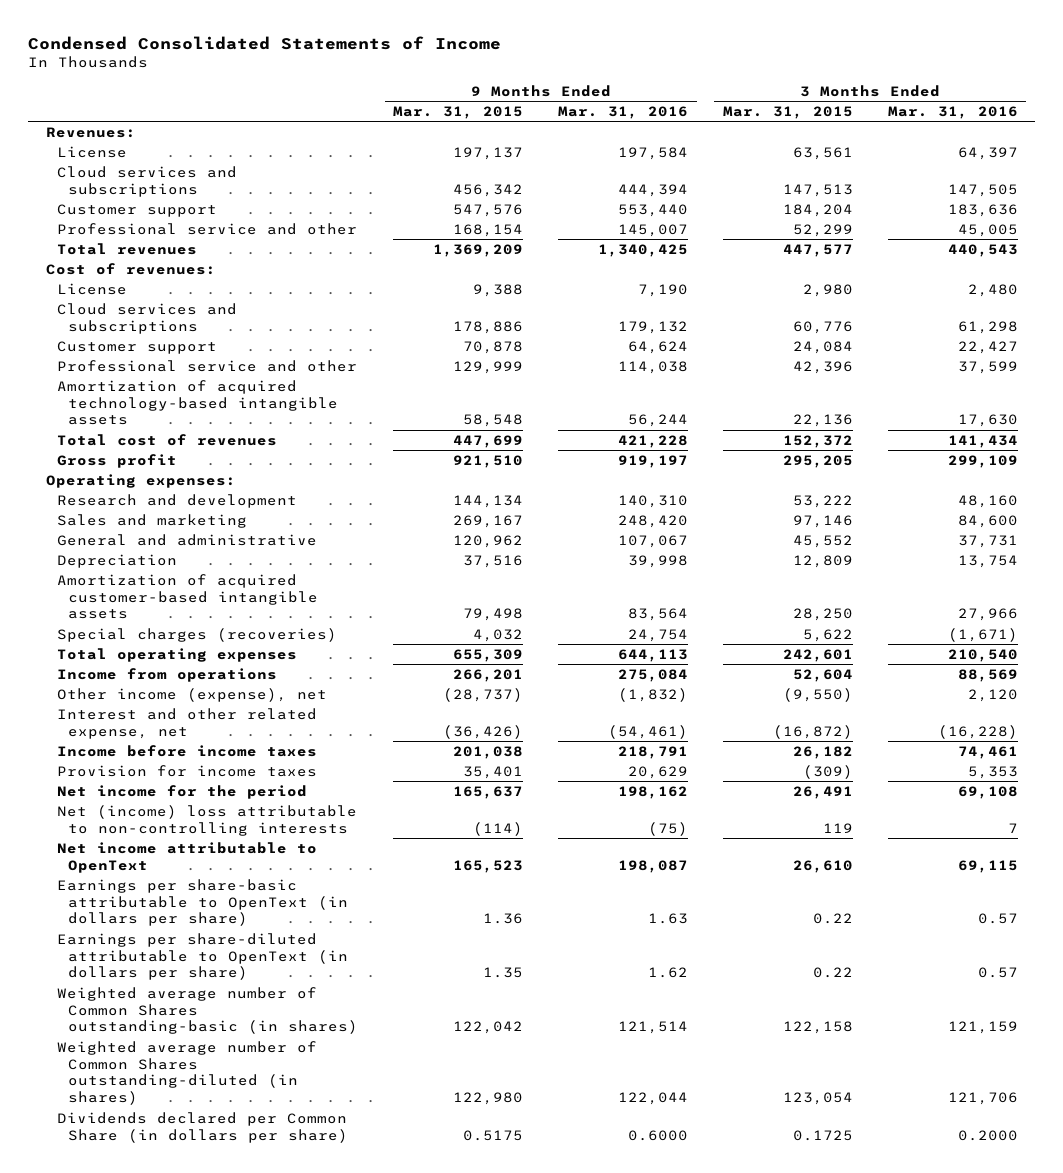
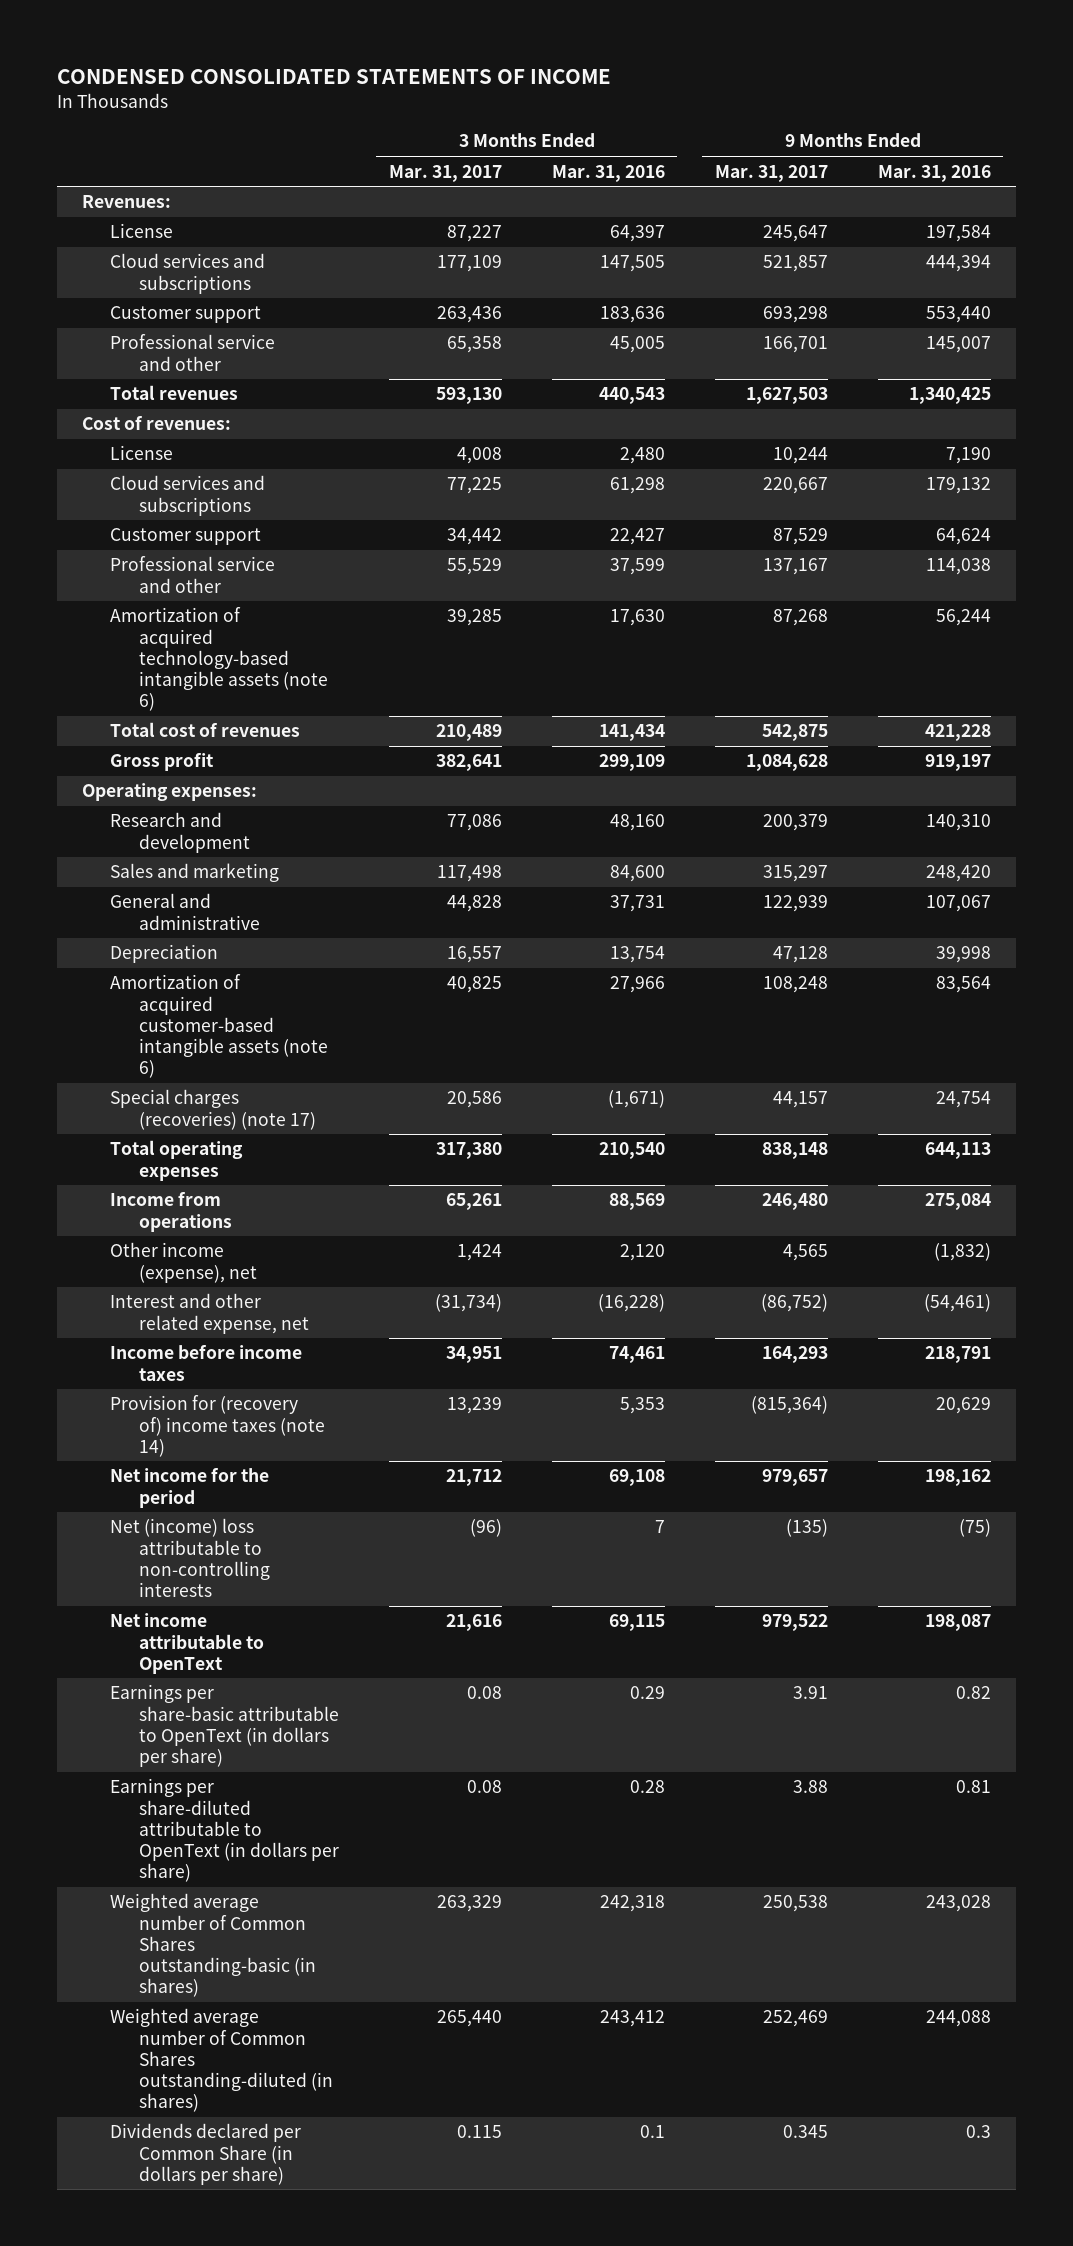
- Condensed Consolidated Statements of Income
+ CONDENSED CONSOLIDATED STATEMENTS OF INCOME
- | 9 Months Ended Mar. 31, 2015 | 9 Months Ended Mar. 31, 2016 | 3 Months Ended Mar. 31, 2015 | 3 Months Ended Mar. 31, 2016
+ | 3 Months Ended Mar. 31, 2017 | 3 Months Ended Mar. 31, 2016 | 9 Months Ended Mar. 31, 2017 | 9 Months Ended Mar. 31, 2016
- Amortization of acquired technology-based intangible assets | 58,548 | 56,244 | 22,136 | 17,630
+ Amortization of acquired technology-based intangible assets (note 6) | 39,285 | 17,630 | 87,268 | 56,244
- Amortization of acquired customer-based intangible assets | 79,498 | 83,564 | 28,250 | 27,966
- Special charges (recoveries) | 4,032 | 24,754 | 5,622 | (1,671)
+ Amortization of acquired customer-based intangible assets (note 6) | 40,825 | 27,966 | 108,248 | 83,564
+ Special charges (recoveries) (note 17) | 20,586 | (1,671) | 44,157 | 24,754
- Provision for income taxes | 35,401 | 20,629 | (309) | 5,353
+ Provision for (recovery of) income taxes (note 14) | 13,239 | 5,353 | (815,364) | 20,629
- Earnings per share-basic attributable to OpenText (in dollars per share) | 1.36 | 1.63 | 0.22 | 0.57
- Earnings per share-diluted attributable to OpenText (in dollars per share) | 1.35 | 1.62 | 0.22 | 0.57
- Weighted average number of Common Shares outstanding-basic (in shares) | 122,042 | 121,514 | 122,158 | 121,159
- Weighted average number of Common Shares outstanding-diluted (in shares) | 122,980 | 122,044 | 123,054 | 121,706
- Dividends declared per Common Share (in dollars per share) | 0.5175 | 0.6000 | 0.1725 | 0.2000
+ Earnings per share-basic attributable to OpenText (in dollars per share) | 0.08 | 0.29 | 3.91 | 0.82
+ Earnings per share-diluted attributable to OpenText (in dollars per share) | 0.08 | 0.28 | 3.88 | 0.81
+ Weighted average number of Common Shares outstanding-basic (in shares) | 263,329 | 242,318 | 250,538 | 243,028
+ Weighted average number of Common Shares outstanding-diluted (in shares) | 265,440 | 243,412 | 252,469 | 244,088
+ Dividends declared per Common Share (in dollars per share) | 0.115 | 0.1 | 0.345 | 0.3

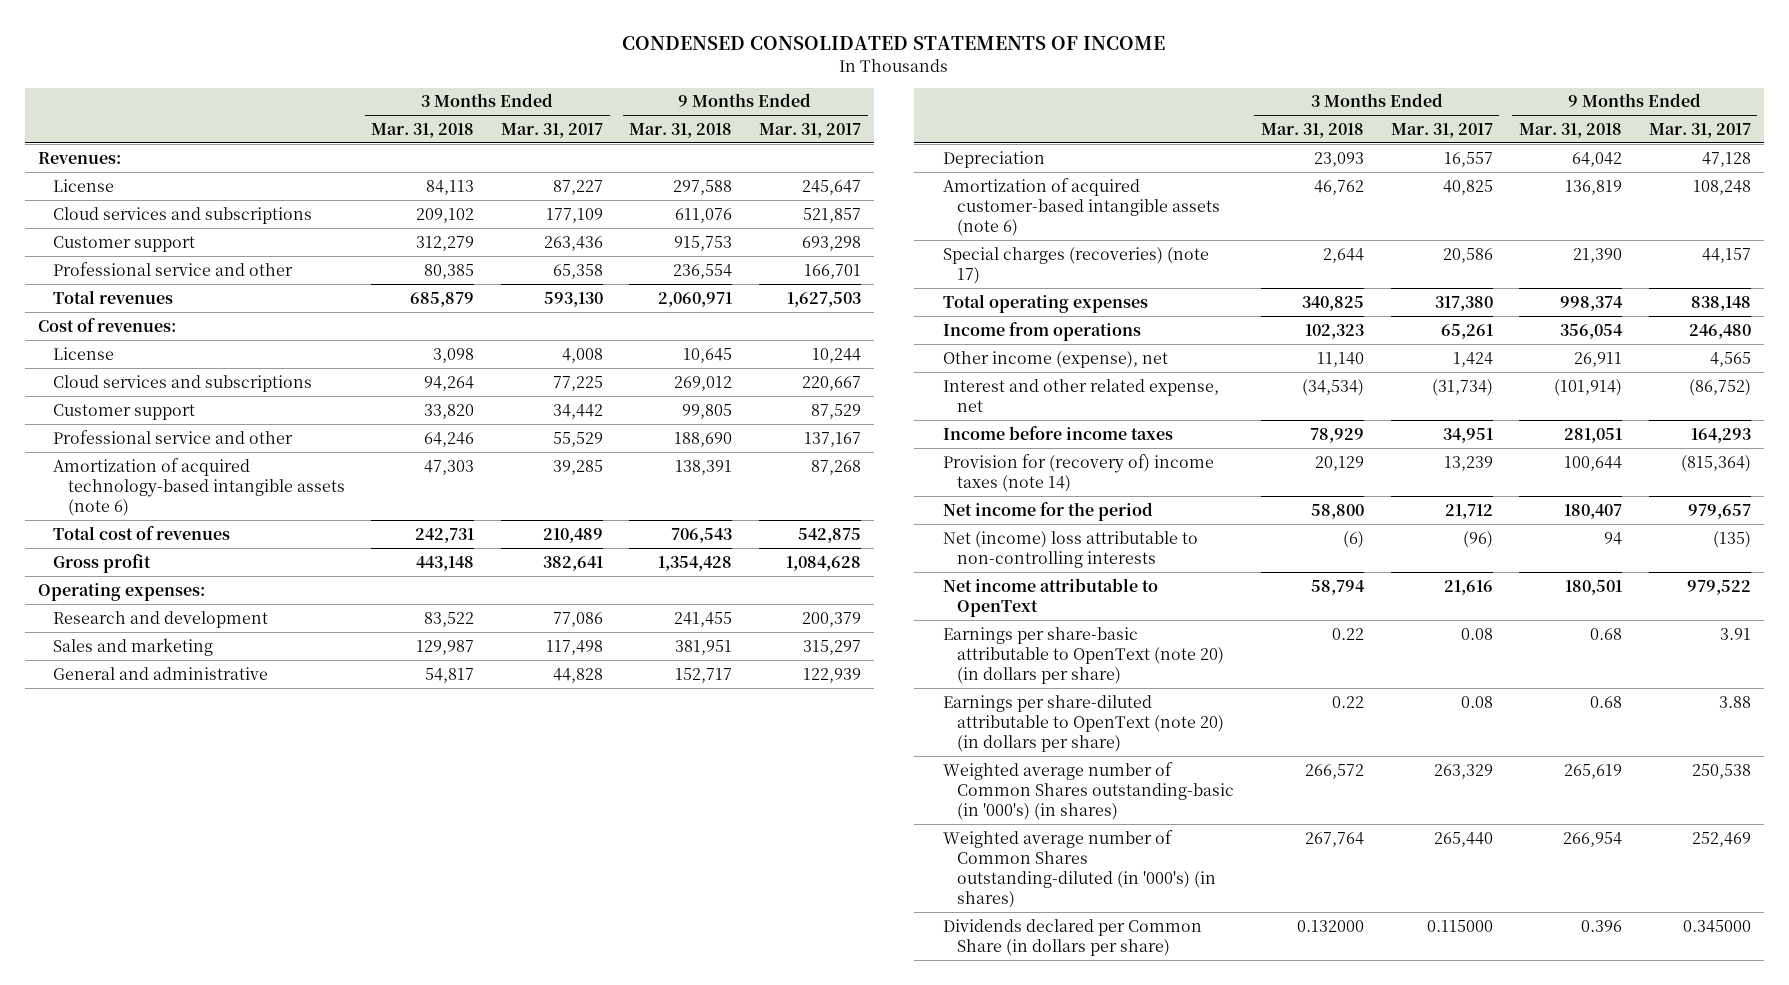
- | 3 Months Ended Mar. 31, 2017 | 3 Months Ended Mar. 31, 2016 | 9 Months Ended Mar. 31, 2017 | 9 Months Ended Mar. 31, 2016
+ | 3 Months Ended Mar. 31, 2018 | 3 Months Ended Mar. 31, 2017 | 9 Months Ended Mar. 31, 2018 | 9 Months Ended Mar. 31, 2017
- Earnings per share-basic attributable to OpenText (in dollars per share) | 0.08 | 0.29 | 3.91 | 0.82
- Earnings per share-diluted attributable to OpenText (in dollars per share) | 0.08 | 0.28 | 3.88 | 0.81
- Weighted average number of Common Shares outstanding-basic (in shares) | 263,329 | 242,318 | 250,538 | 243,028
- Weighted average number of Common Shares outstanding-diluted (in shares) | 265,440 | 243,412 | 252,469 | 244,088
- Dividends declared per Common Share (in dollars per share) | 0.115 | 0.1 | 0.345 | 0.3
+ Earnings per share-basic attributable to OpenText (note 20) (in dollars per share) | 0.22 | 0.08 | 0.68 | 3.91
+ Earnings per share-diluted attributable to OpenText (note 20) (in dollars per share) | 0.22 | 0.08 | 0.68 | 3.88
+ Weighted average number of Common Shares outstanding-basic (in '000's) (in shares) | 266,572 | 263,329 | 265,619 | 250,538
+ Weighted average number of Common Shares outstanding-diluted (in '000's) (in shares) | 267,764 | 265,440 | 266,954 | 252,469
+ Dividends declared per Common Share (in dollars per share) | 0.132000 | 0.115000 | 0.396 | 0.345000

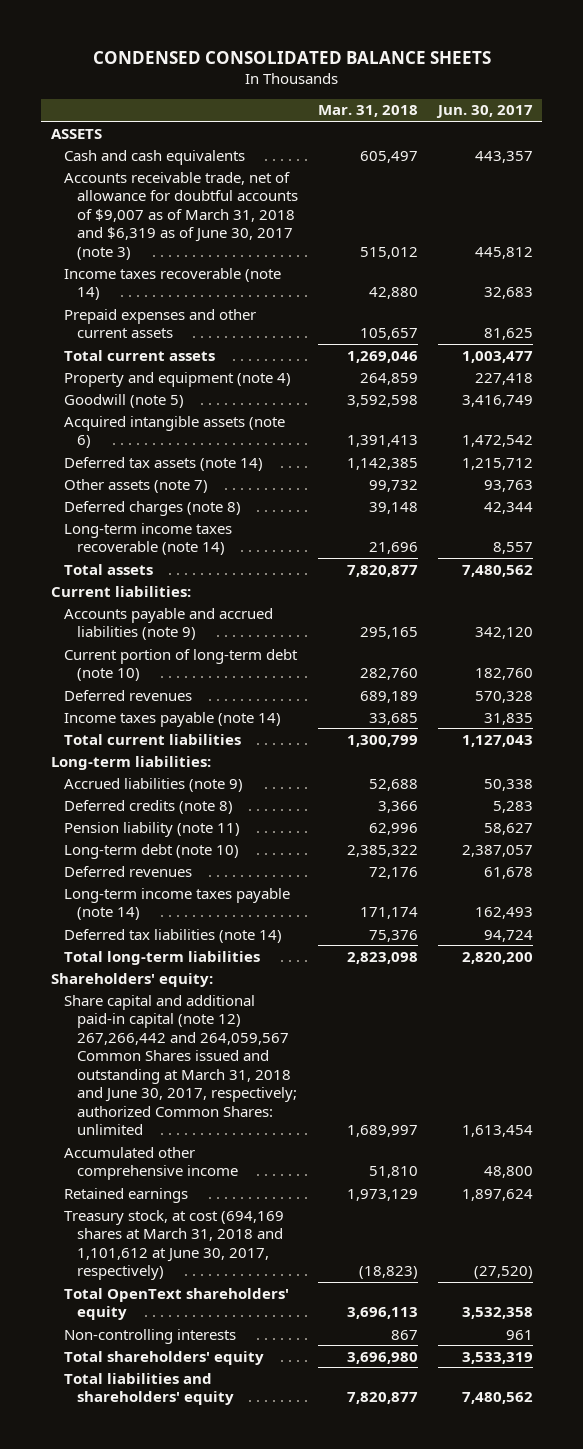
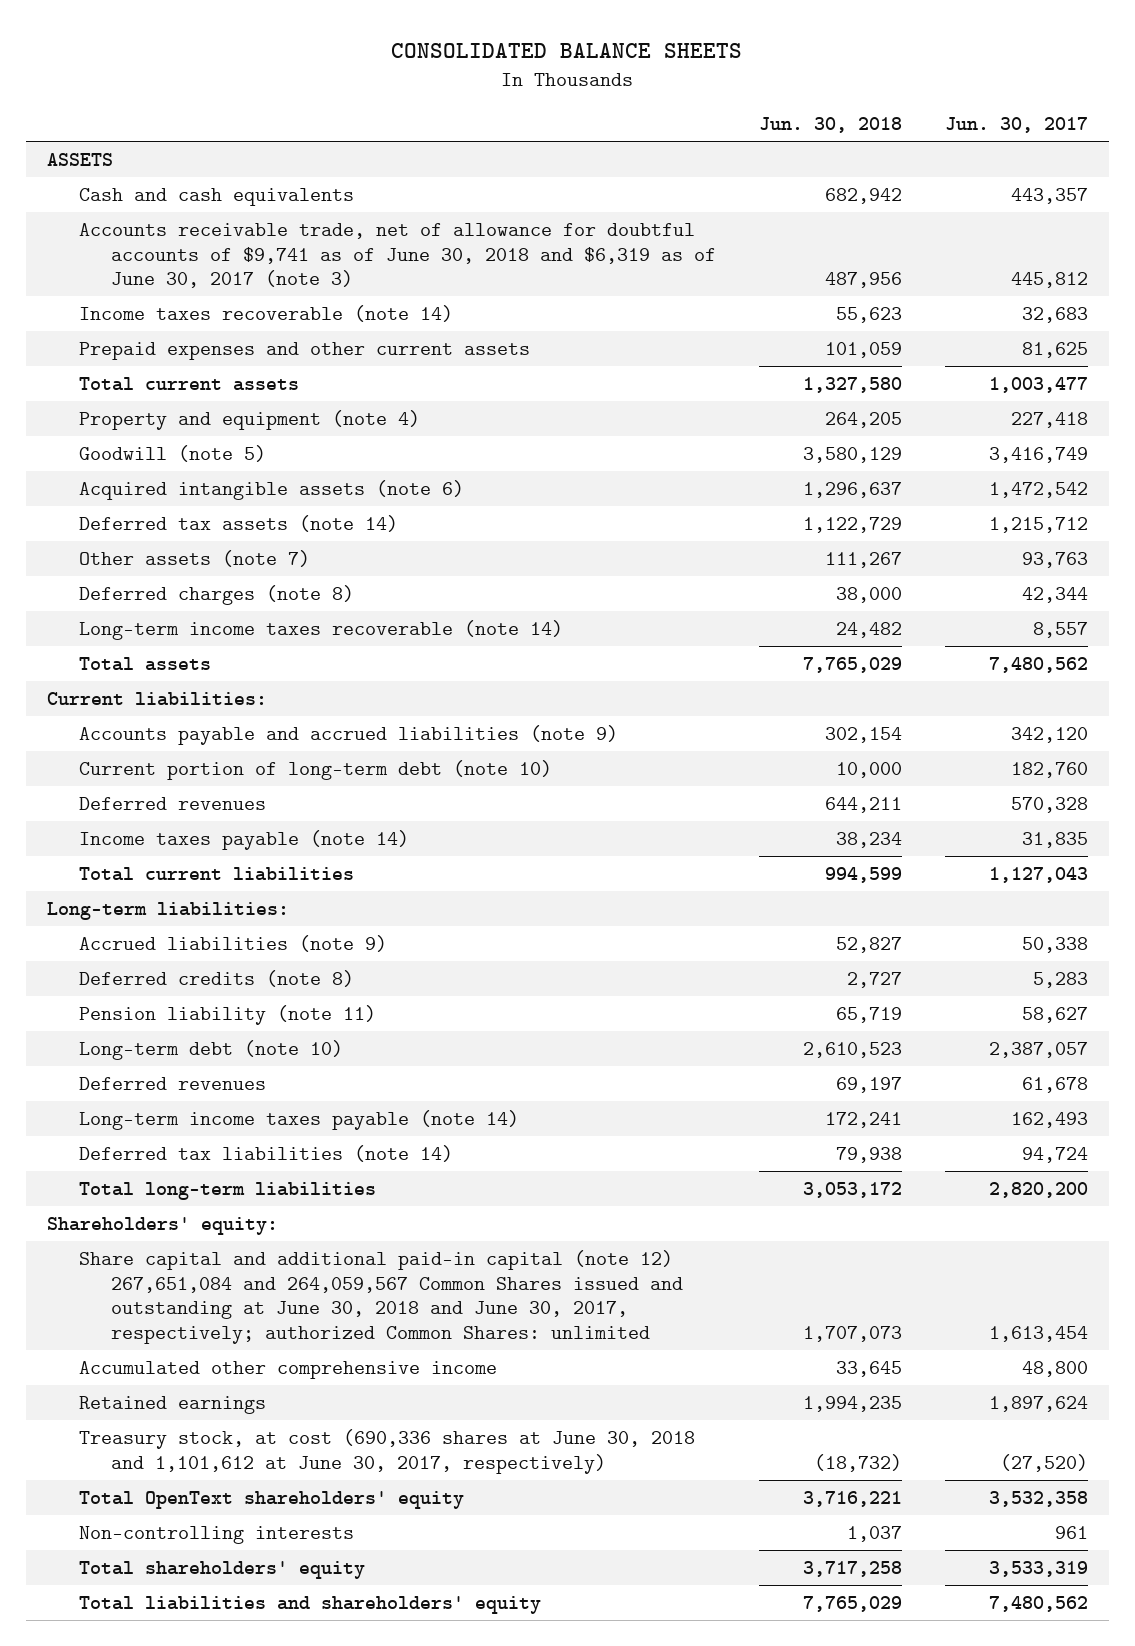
- CONDENSED CONSOLIDATED BALANCE SHEETS
+ CONSOLIDATED BALANCE SHEETS
- | Mar. 31, 2018 | Jun. 30, 2017
+ | Jun. 30, 2018 | Jun. 30, 2017
- Accounts receivable trade, net of allowance for doubtful accounts of $9,007 as of March 31, 2018 and $6,319 as of June 30, 2017 (note 3) | 515,012 | 445,812
+ Accounts receivable trade, net of allowance for doubtful accounts of $9,741 as of June 30, 2018 and $6,319 as of June 30, 2017 (note 3) | 487,956 | 445,812
- Share capital and additional paid-in capital (note 12) 267,266,442 and 264,059,567 Common Shares issued and outstanding at March 31, 2018 and June 30, 2017, respectively; authorized Common Shares: unlimited | 1,689,997 | 1,613,454
+ Share capital and additional paid-in capital (note 12) 267,651,084 and 264,059,567 Common Shares issued and outstanding at June 30, 2018 and June 30, 2017, respectively; authorized Common Shares: unlimited | 1,707,073 | 1,613,454
- Treasury stock, at cost (694,169 shares at March 31, 2018 and 1,101,612 at June 30, 2017, respectively) | (18,823) | (27,520)
+ Treasury stock, at cost (690,336 shares at June 30, 2018 and 1,101,612 at June 30, 2017, respectively) | (18,732) | (27,520)

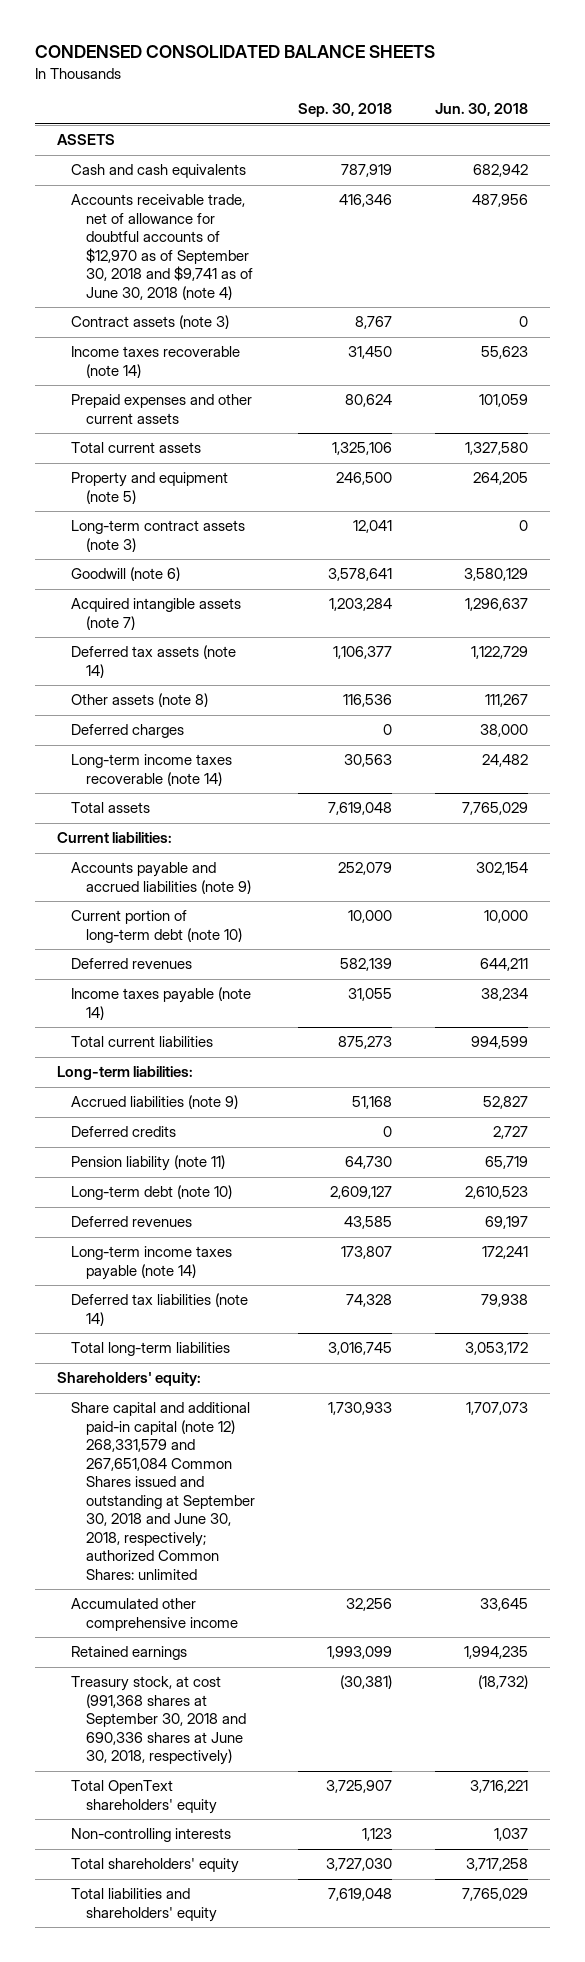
- CONSOLIDATED BALANCE SHEETS
+ CONDENSED CONSOLIDATED BALANCE SHEETS
- | Jun. 30, 2018 | Jun. 30, 2017
+ | Sep. 30, 2018 | Jun. 30, 2018
- Accounts receivable trade, net of allowance for doubtful accounts of $9,741 as of June 30, 2018 and $6,319 as of June 30, 2017 (note 3) | 487,956 | 445,812
+ Accounts receivable trade, net of allowance for doubtful accounts of $12,970 as of September 30, 2018 and $9,741 as of June 30, 2018 (note 4) | 416,346 | 487,956
+ Contract assets (note 3) | 8,767 | 0
- Property and equipment (note 4) | 264,205 | 227,418
- Goodwill (note 5) | 3,580,129 | 3,416,749
- Acquired intangible assets (note 6) | 1,296,637 | 1,472,542
+ Property and equipment (note 5) | 246,500 | 264,205
+ Long-term contract assets (note 3) | 12,041 | 0
+ Goodwill (note 6) | 3,578,641 | 3,580,129
+ Acquired intangible assets (note 7) | 1,203,284 | 1,296,637
- Other assets (note 7) | 111,267 | 93,763
- Deferred charges (note 8) | 38,000 | 42,344
+ Other assets (note 8) | 116,536 | 111,267
+ Deferred charges | 0 | 38,000
- Deferred credits (note 8) | 2,727 | 5,283
+ Deferred credits | 0 | 2,727
- Share capital and additional paid-in capital (note 12) 267,651,084 and 264,059,567 Common Shares issued and outstanding at June 30, 2018 and June 30, 2017, respectively; authorized Common Shares: unlimited | 1,707,073 | 1,613,454
+ Share capital and additional paid-in capital (note 12) 268,331,579 and 267,651,084 Common Shares issued and outstanding at September 30, 2018 and June 30, 2018, respectively; authorized Common Shares: unlimited | 1,730,933 | 1,707,073
- Treasury stock, at cost (690,336 shares at June 30, 2018 and 1,101,612 at June 30, 2017, respectively) | (18,732) | (27,520)
+ Treasury stock, at cost (991,368 shares at September 30, 2018 and 690,336 shares at June 30, 2018, respectively) | (30,381) | (18,732)

